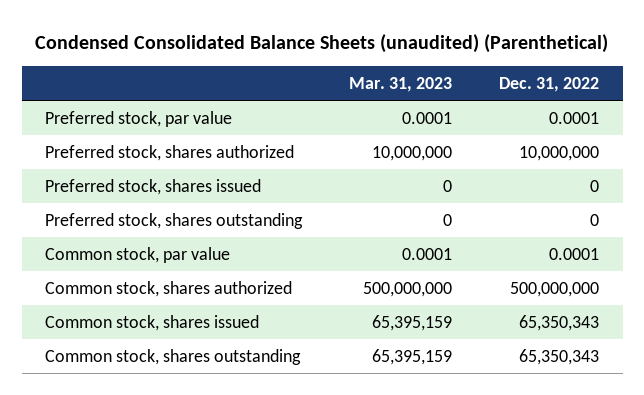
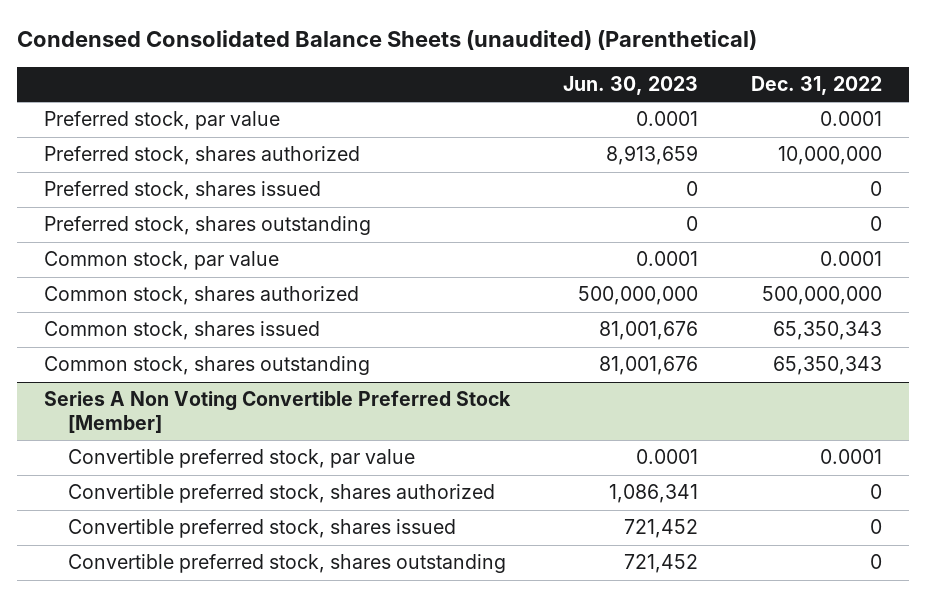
- | Mar. 31, 2023 | Dec. 31, 2022
+ | Jun. 30, 2023 | Dec. 31, 2022
+ Series A Non Voting Convertible Preferred Stock [Member]
+ Convertible preferred stock, par value | 0.0001 | 0.0001
+ Convertible preferred stock, shares authorized | 1,086,341 | 0
+ Convertible preferred stock, shares issued | 721,452 | 0
+ Convertible preferred stock, shares outstanding | 721,452 | 0

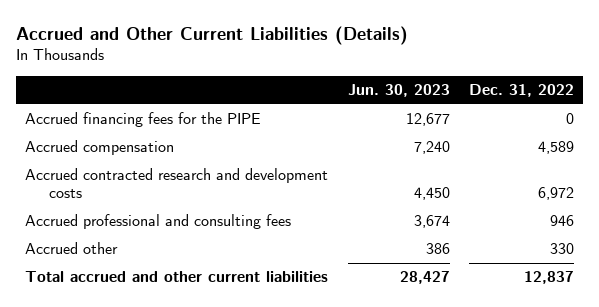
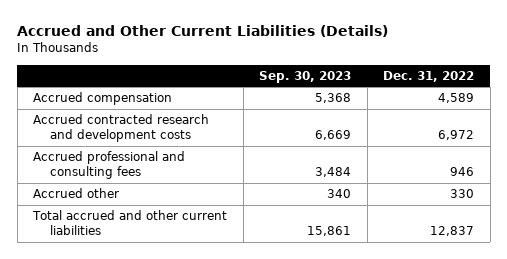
- | Jun. 30, 2023 | Dec. 31, 2022
+ | Sep. 30, 2023 | Dec. 31, 2022
- Accrued financing fees for the PIPE | 12,677 | 0

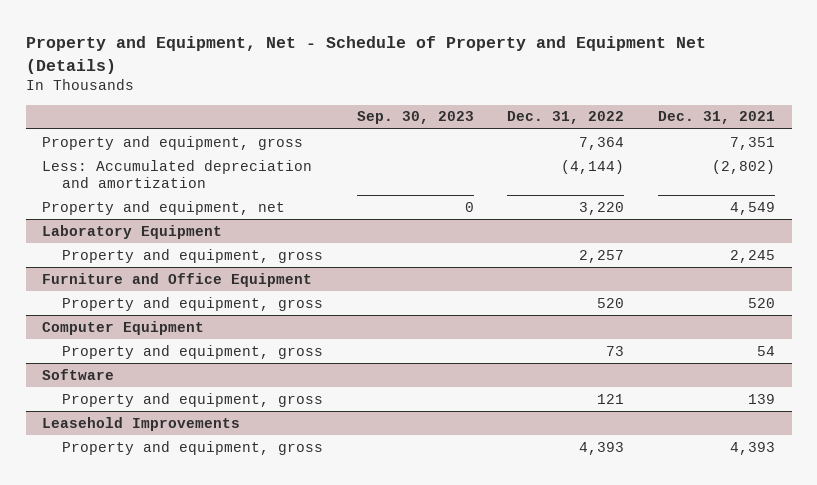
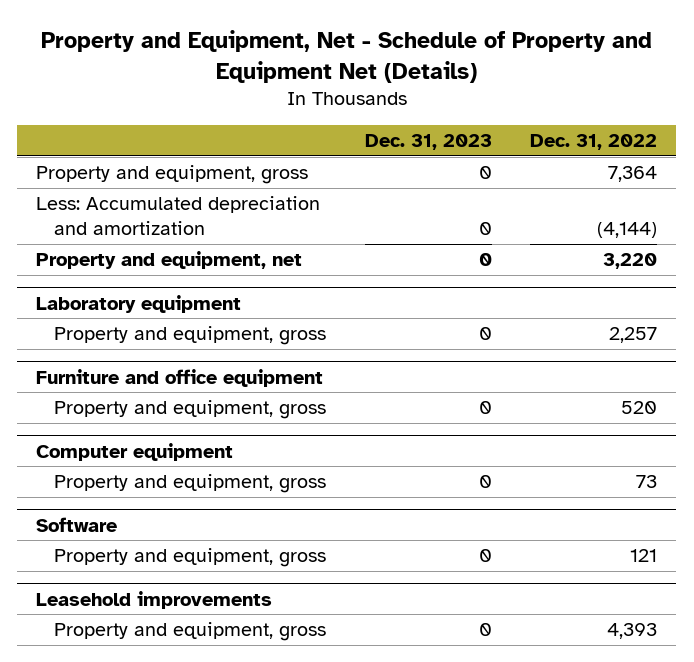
- | Sep. 30, 2023 | Dec. 31, 2022 | Dec. 31, 2021
+ | Dec. 31, 2023 | Dec. 31, 2022
- Laboratory Equipment
+ Laboratory equipment
- Furniture and Office Equipment
+ Furniture and office equipment
- Computer Equipment
+ Computer equipment
- Leasehold Improvements
+ Leasehold improvements

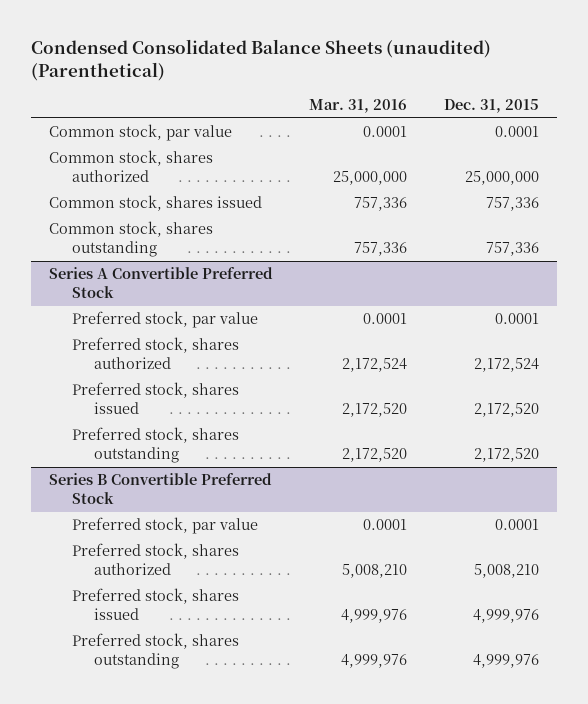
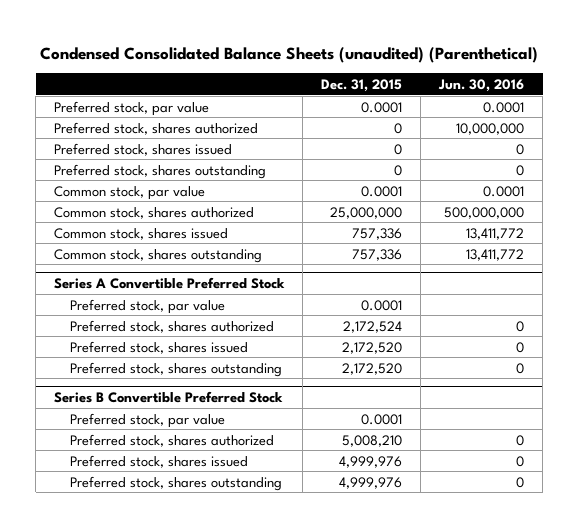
- | Mar. 31, 2016 | Dec. 31, 2015
+ | Dec. 31, 2015 | Jun. 30, 2016
+ Preferred stock, par value | 0.0001 | 0.0001
+ Preferred stock, shares authorized | 0 | 10,000,000
+ Preferred stock, shares issued | 0 | 0
+ Preferred stock, shares outstanding | 0 | 0

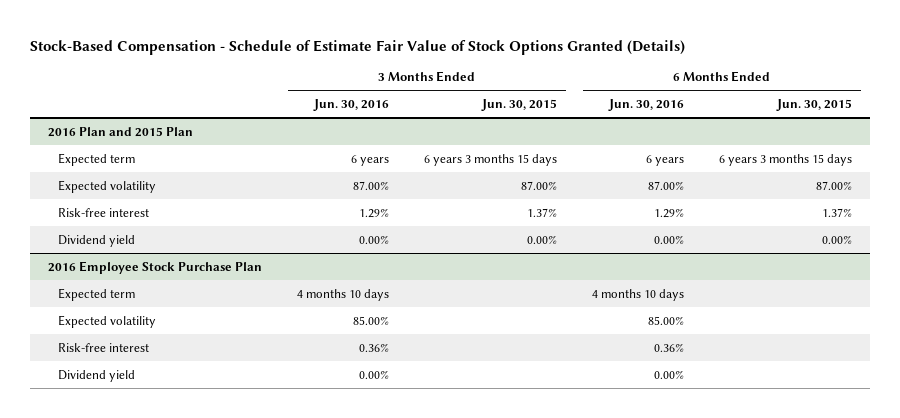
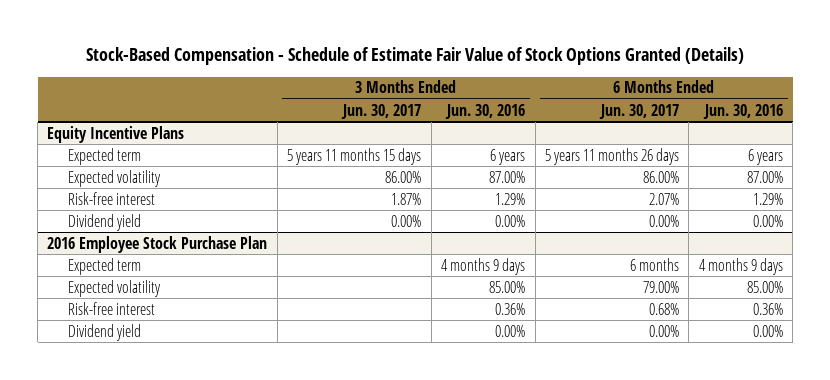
- | 3 Months Ended Jun. 30, 2016 | 3 Months Ended Jun. 30, 2015 | 6 Months Ended Jun. 30, 2016 | 6 Months Ended Jun. 30, 2015
+ | 3 Months Ended Jun. 30, 2017 | 3 Months Ended Jun. 30, 2016 | 6 Months Ended Jun. 30, 2017 | 6 Months Ended Jun. 30, 2016
- 2016 Plan and 2015 Plan
+ Equity Incentive Plans
@ 2016 Employee Stock Purchase Plan
- Expected term | 4 months 10 days | | 4 months 10 days |
+ Expected term | | 4 months 9 days | 6 months | 4 months 9 days

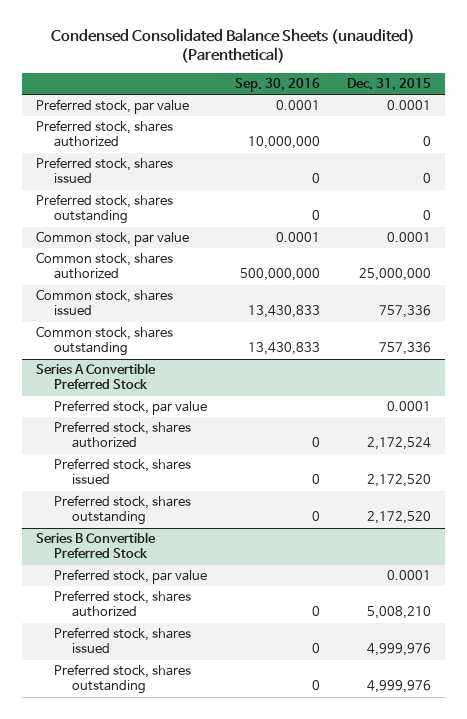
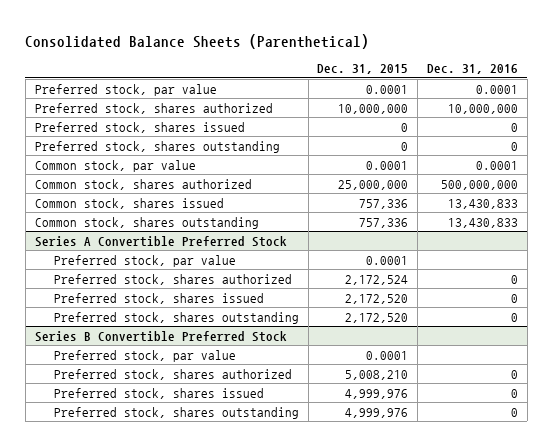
- Condensed Consolidated Balance Sheets (unaudited) (Parenthetical)
+ Consolidated Balance Sheets (Parenthetical)
- | Sep. 30, 2016 | Dec. 31, 2015
+ | Dec. 31, 2015 | Dec. 31, 2016
- Preferred stock, shares authorized | 10,000,000 | 0
+ Preferred stock, shares authorized | 10,000,000 | 10,000,000

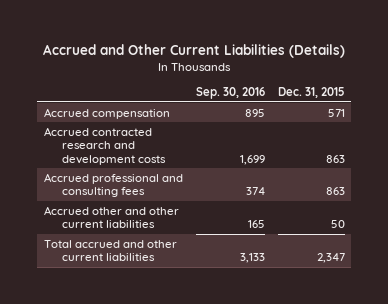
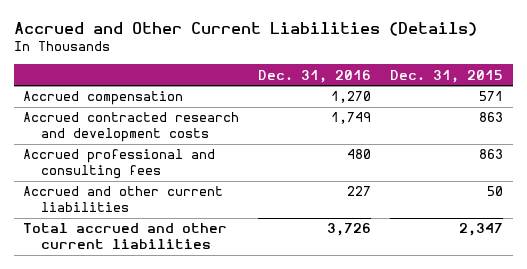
- | Sep. 30, 2016 | Dec. 31, 2015
+ | Dec. 31, 2016 | Dec. 31, 2015
- Accrued other and other current liabilities | 165 | 50
+ Accrued and other current liabilities | 227 | 50

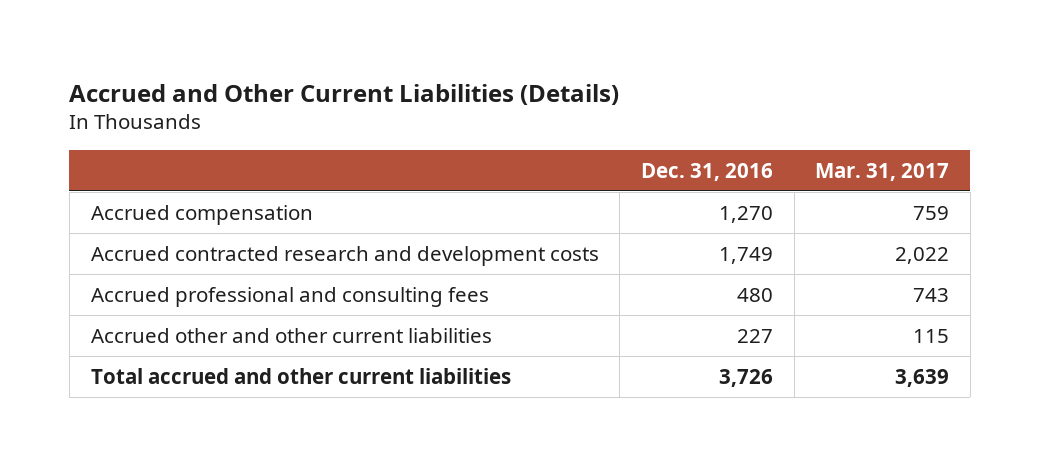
- | Dec. 31, 2016 | Dec. 31, 2015
+ | Dec. 31, 2016 | Mar. 31, 2017
- Accrued and other current liabilities | 227 | 50
+ Accrued other and other current liabilities | 227 | 115

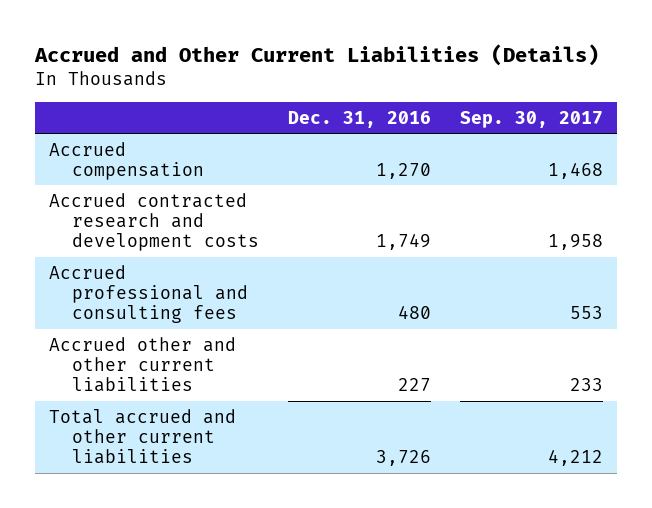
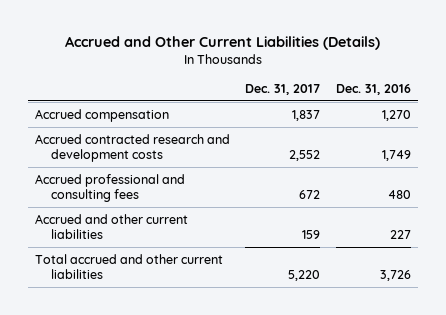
- | Dec. 31, 2016 | Sep. 30, 2017
+ | Dec. 31, 2017 | Dec. 31, 2016
- Accrued other and other current liabilities | 227 | 233
+ Accrued and other current liabilities | 159 | 227

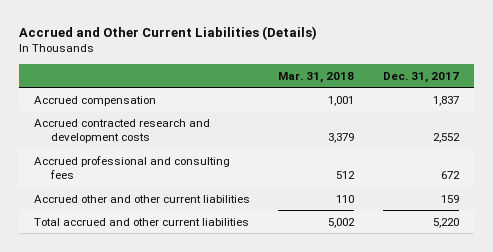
- | Dec. 31, 2017 | Dec. 31, 2016
+ | Mar. 31, 2018 | Dec. 31, 2017
- Accrued and other current liabilities | 159 | 227
+ Accrued other and other current liabilities | 110 | 159

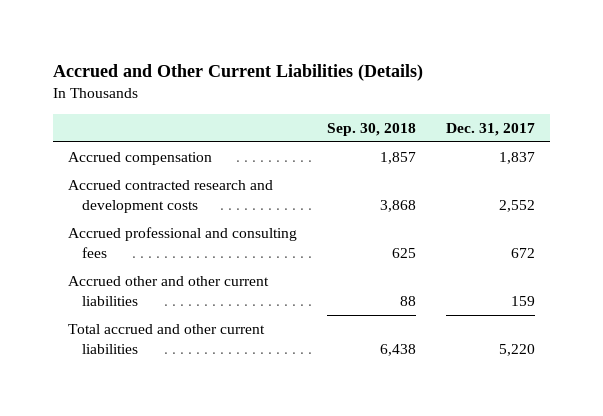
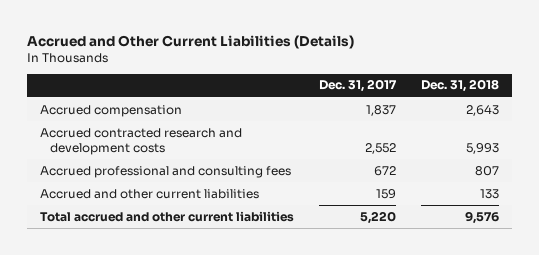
- | Sep. 30, 2018 | Dec. 31, 2017
+ | Dec. 31, 2017 | Dec. 31, 2018
- Accrued other and other current liabilities | 88 | 159
+ Accrued and other current liabilities | 159 | 133

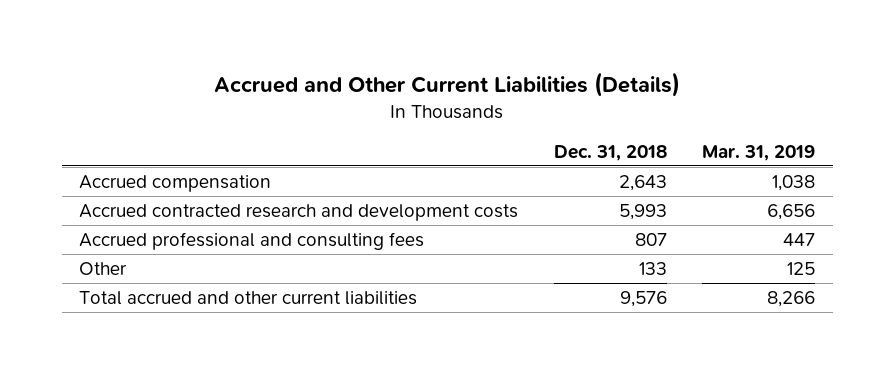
- | Dec. 31, 2017 | Dec. 31, 2018
+ | Dec. 31, 2018 | Mar. 31, 2019
- Accrued and other current liabilities | 159 | 133
+ Other | 133 | 125

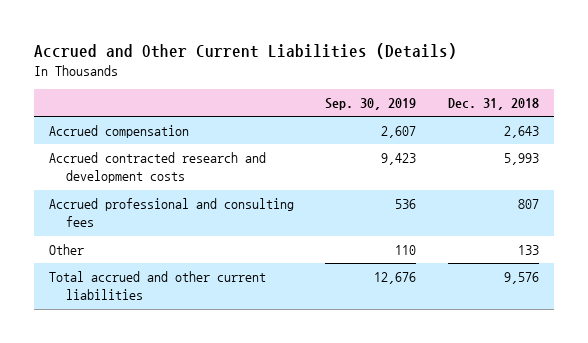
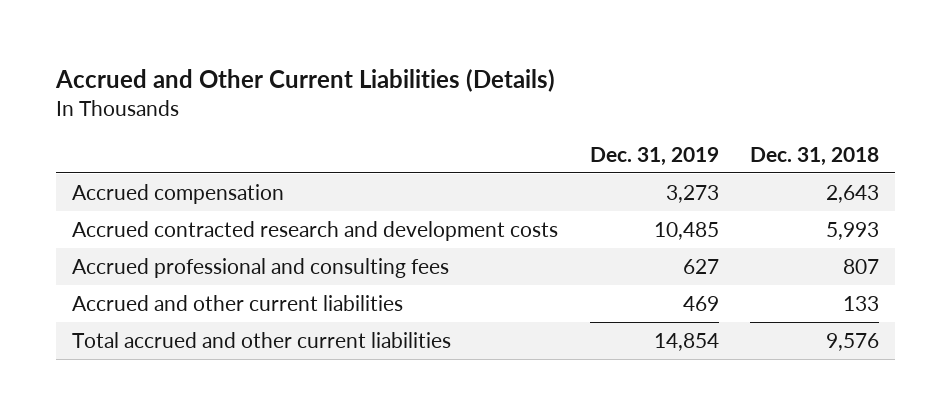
- | Sep. 30, 2019 | Dec. 31, 2018
+ | Dec. 31, 2019 | Dec. 31, 2018
- Other | 110 | 133
+ Accrued and other current liabilities | 469 | 133

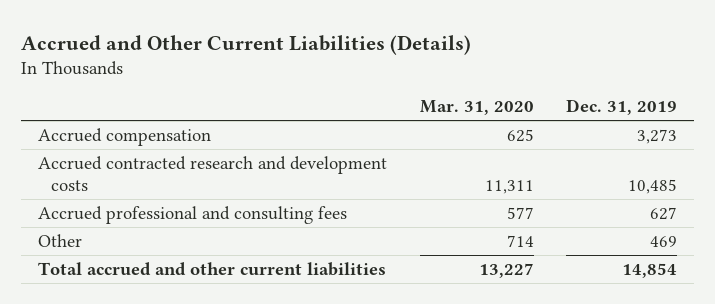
- | Dec. 31, 2019 | Dec. 31, 2018
+ | Mar. 31, 2020 | Dec. 31, 2019
- Accrued and other current liabilities | 469 | 133
+ Other | 714 | 469

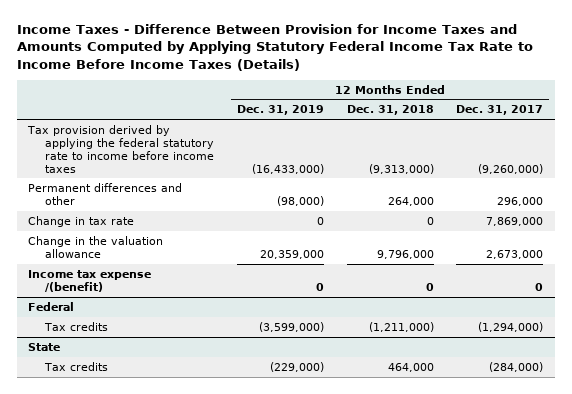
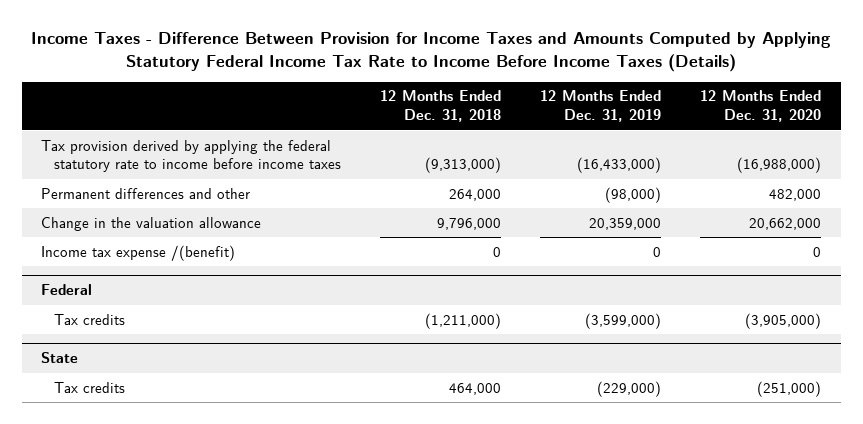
- | 12 Months Ended Dec. 31, 2019 | 12 Months Ended Dec. 31, 2018 | 12 Months Ended Dec. 31, 2017
+ | 12 Months Ended Dec. 31, 2018 | 12 Months Ended Dec. 31, 2019 | 12 Months Ended Dec. 31, 2020
- Change in tax rate | 0 | 0 | 7,869,000

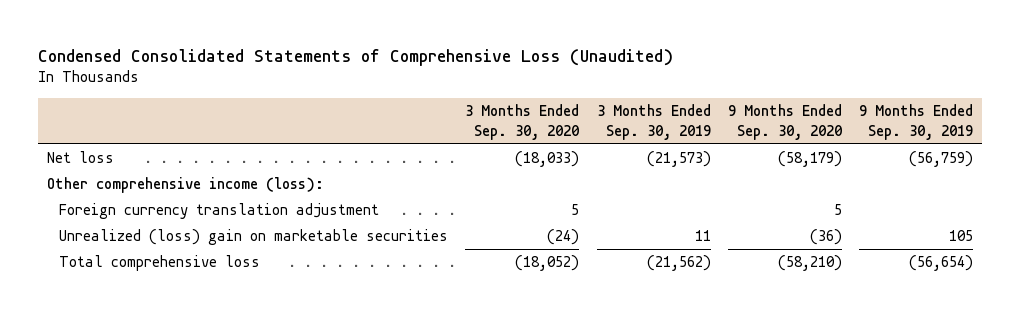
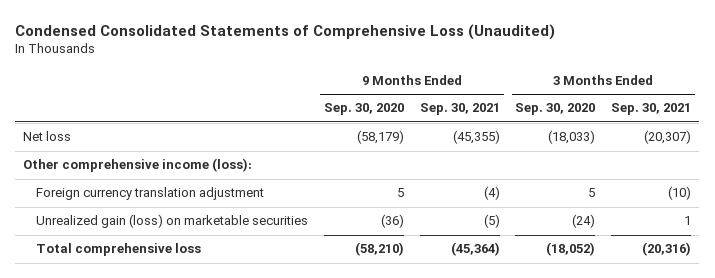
- | 3 Months Ended Sep. 30, 2020 | 3 Months Ended Sep. 30, 2019 | 9 Months Ended Sep. 30, 2020 | 9 Months Ended Sep. 30, 2019
+ | 9 Months Ended Sep. 30, 2020 | 9 Months Ended Sep. 30, 2021 | 3 Months Ended Sep. 30, 2020 | 3 Months Ended Sep. 30, 2021
- Unrealized (loss) gain on marketable securities | (24) | 11 | (36) | 105
+ Unrealized gain (loss) on marketable securities | (36) | (5) | (24) | 1

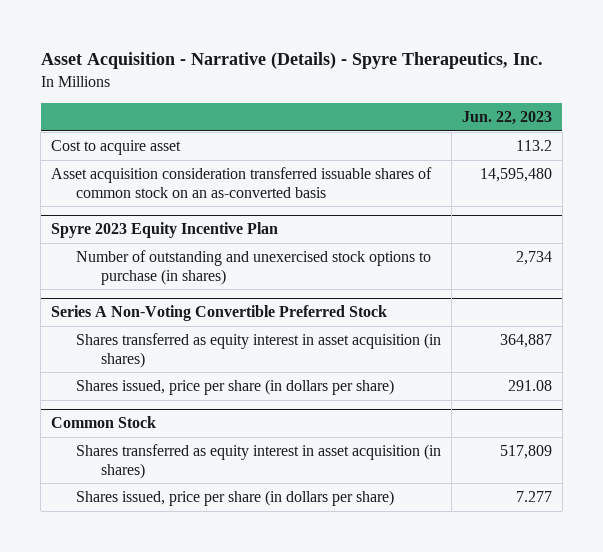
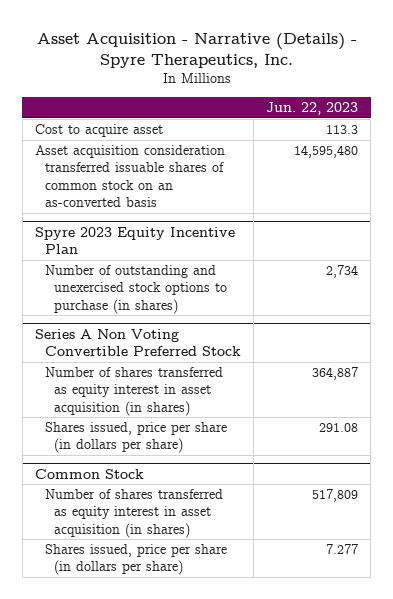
- Cost to acquire asset | 113.2
+ Cost to acquire asset | 113.3
- Series A Non-Voting Convertible Preferred Stock
- Shares transferred as equity interest in asset acquisition (in shares) | 364,887
+ Series A Non Voting Convertible Preferred Stock
+ Number of shares transferred as equity interest in asset acquisition (in shares) | 364,887
@ Common Stock
- Shares transferred as equity interest in asset acquisition (in shares) | 517,809
+ Number of shares transferred as equity interest in asset acquisition (in shares) | 517,809

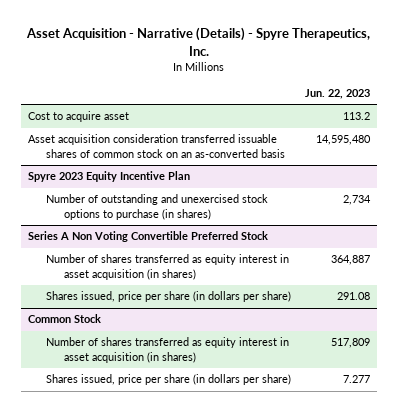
- Cost to acquire asset | 113.3
+ Cost to acquire asset | 113.2

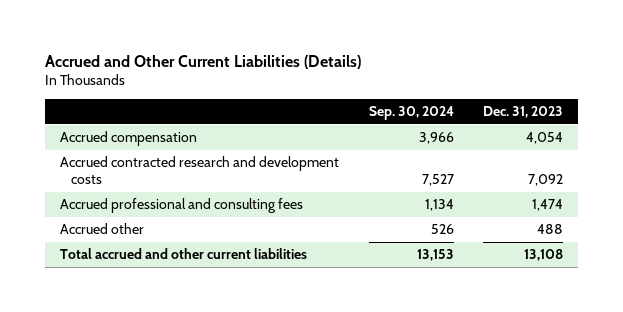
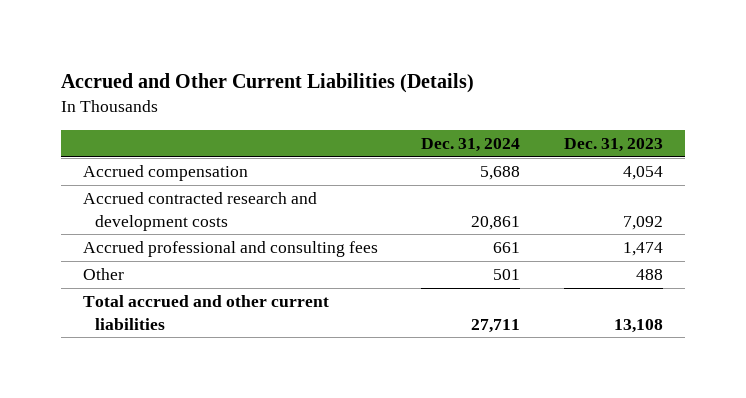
- | Sep. 30, 2024 | Dec. 31, 2023
+ | Dec. 31, 2024 | Dec. 31, 2023
- Accrued other | 526 | 488
+ Other | 501 | 488

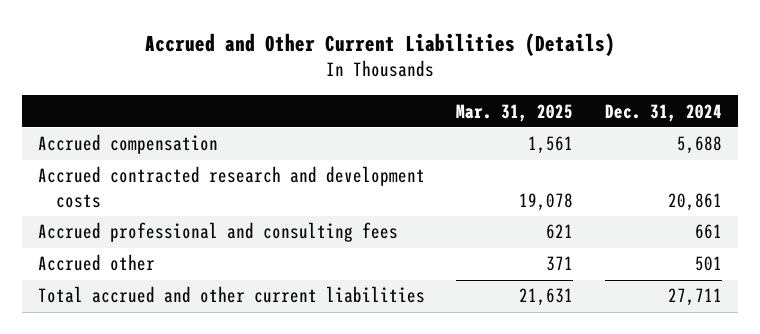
- | Dec. 31, 2024 | Dec. 31, 2023
+ | Mar. 31, 2025 | Dec. 31, 2024
- Other | 501 | 488
+ Accrued other | 371 | 501

